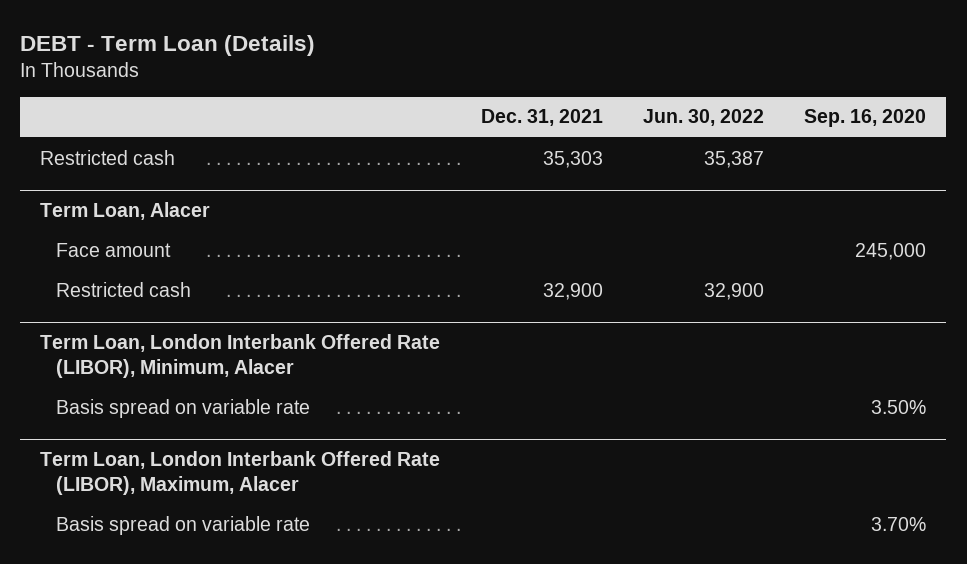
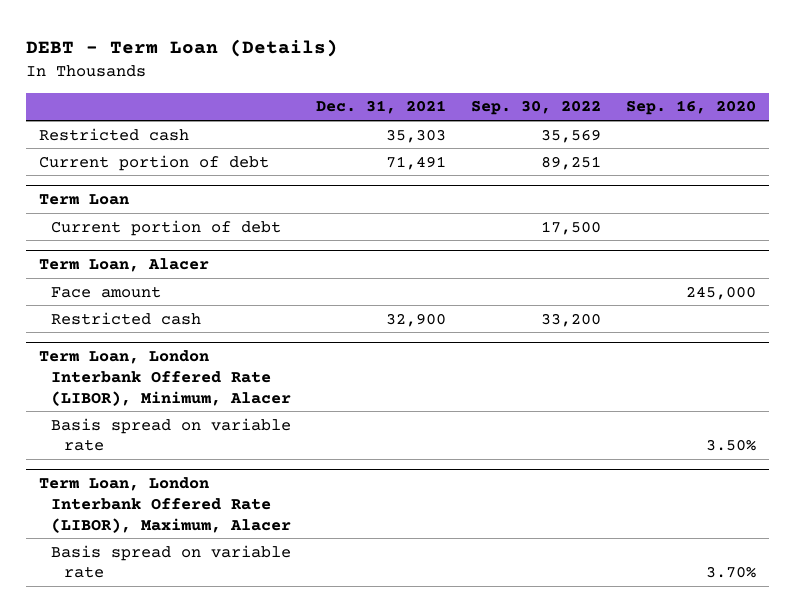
- | Dec. 31, 2021 | Jun. 30, 2022 | Sep. 16, 2020
+ | Dec. 31, 2021 | Sep. 30, 2022 | Sep. 16, 2020
+ Current portion of debt | 71,491 | 89,251 |
+ Term Loan
+ Current portion of debt | | 17,500 |

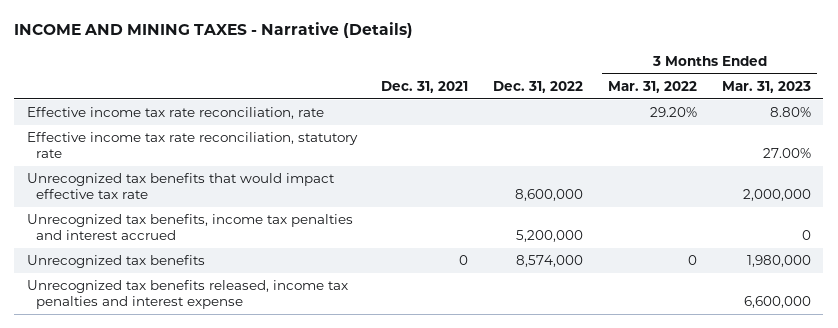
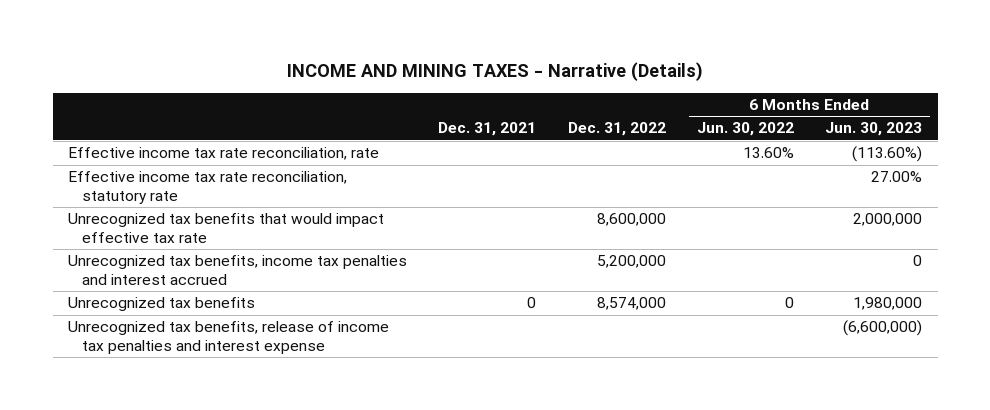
- | Dec. 31, 2021 | Dec. 31, 2022 | 3 Months Ended Mar. 31, 2022 | 3 Months Ended Mar. 31, 2023
+ | Dec. 31, 2021 | Dec. 31, 2022 | 6 Months Ended Jun. 30, 2022 | 6 Months Ended Jun. 30, 2023
- Unrecognized tax benefits released, income tax penalties and interest expense | | | | 6,600,000
+ Unrecognized tax benefits, release of income tax penalties and interest expense | | | | (6,600,000)

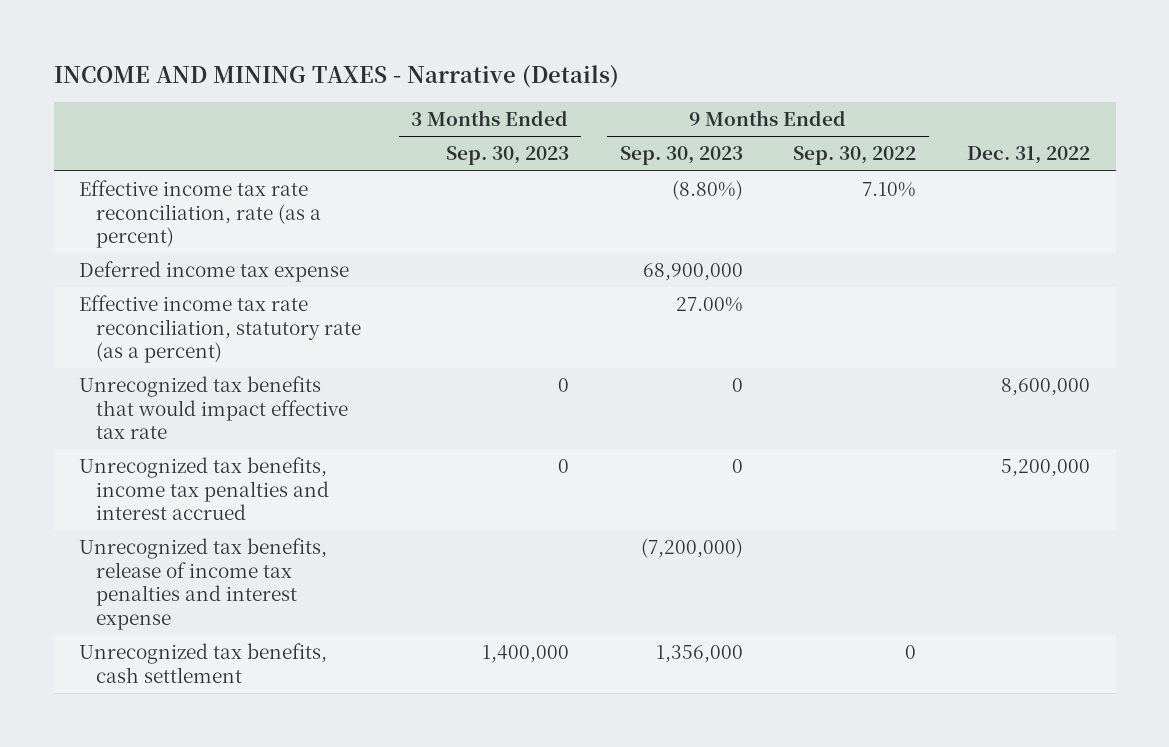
- | Dec. 31, 2021 | Dec. 31, 2022 | 6 Months Ended Jun. 30, 2022 | 6 Months Ended Jun. 30, 2023
+ | 3 Months Ended Sep. 30, 2023 | 9 Months Ended Sep. 30, 2023 | 9 Months Ended Sep. 30, 2022 | Dec. 31, 2022
- Effective income tax rate reconciliation, rate | | | 13.60% | (113.60%)
- Effective income tax rate reconciliation, statutory rate | | | | 27.00%
+ Effective income tax rate reconciliation, rate (as a percent) | | (8.80%) | 7.10% |
+ Deferred income tax expense | | 68,900,000 | |
+ Effective income tax rate reconciliation, statutory rate (as a percent) | | 27.00% | |
- Unrecognized tax benefits | 0 | 8,574,000 | 0 | 1,980,000
+ Unrecognized tax benefits, cash settlement | 1,400,000 | 1,356,000 | 0 |

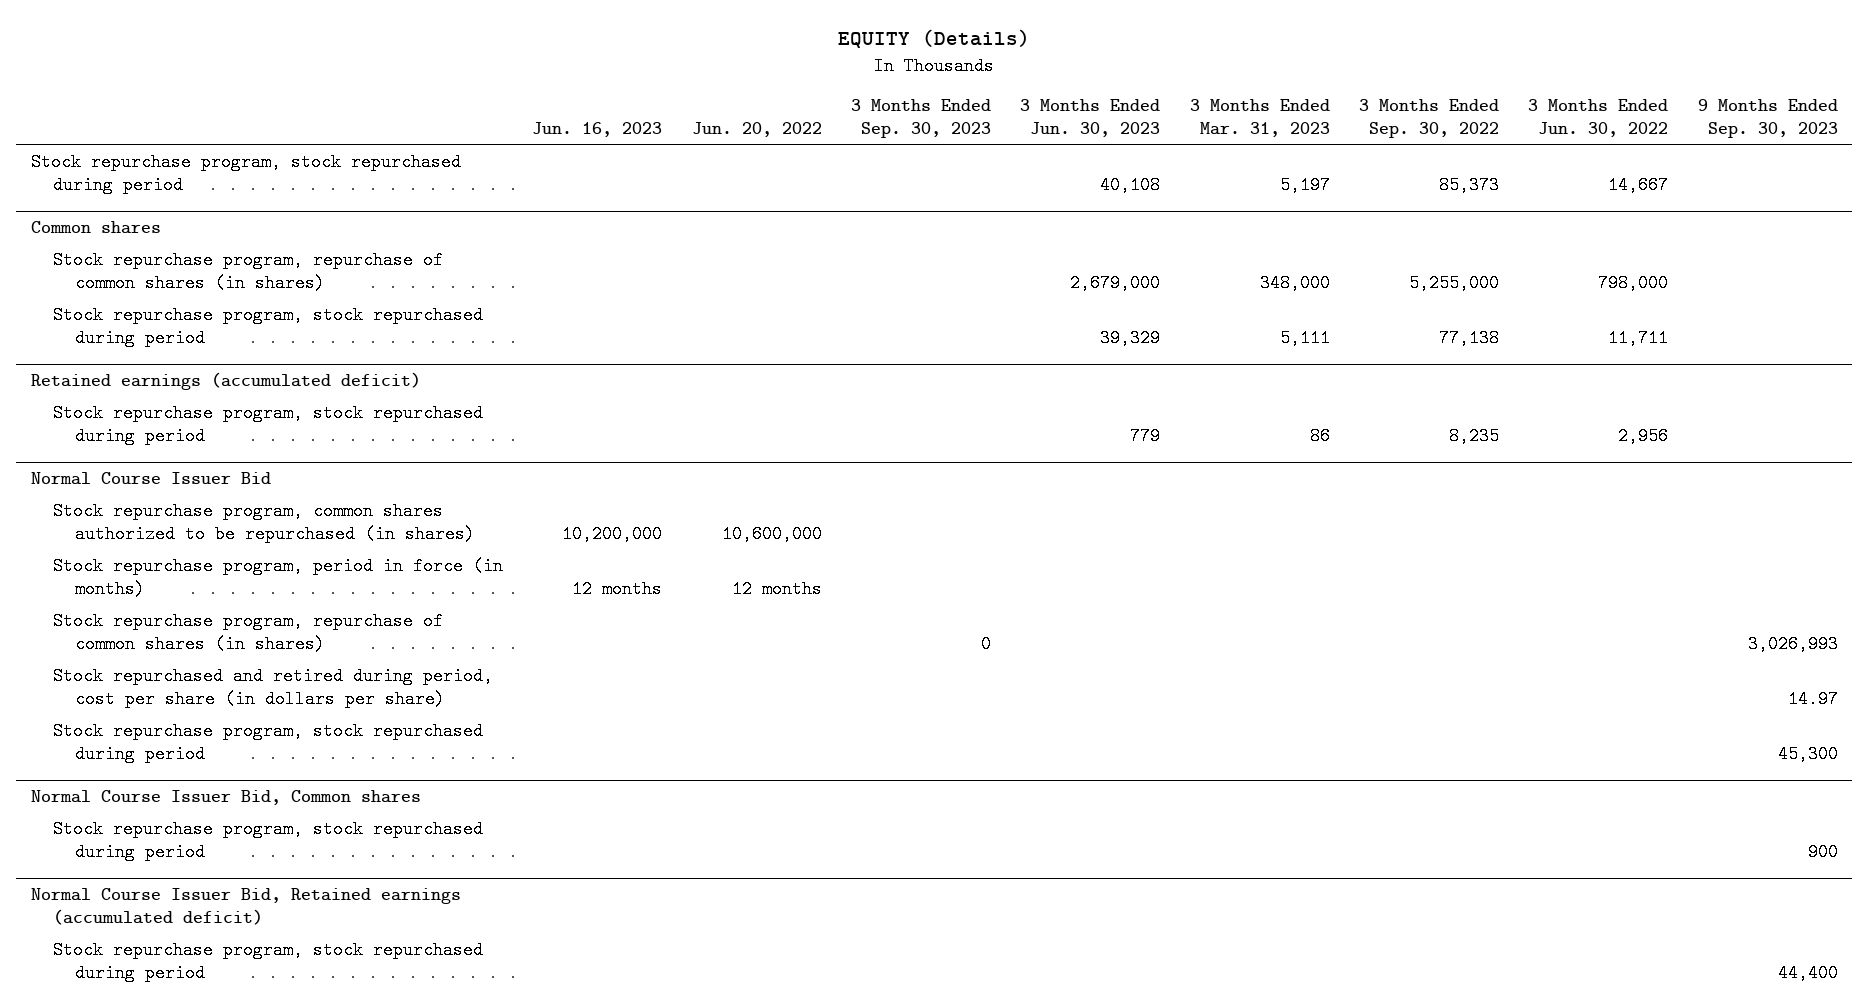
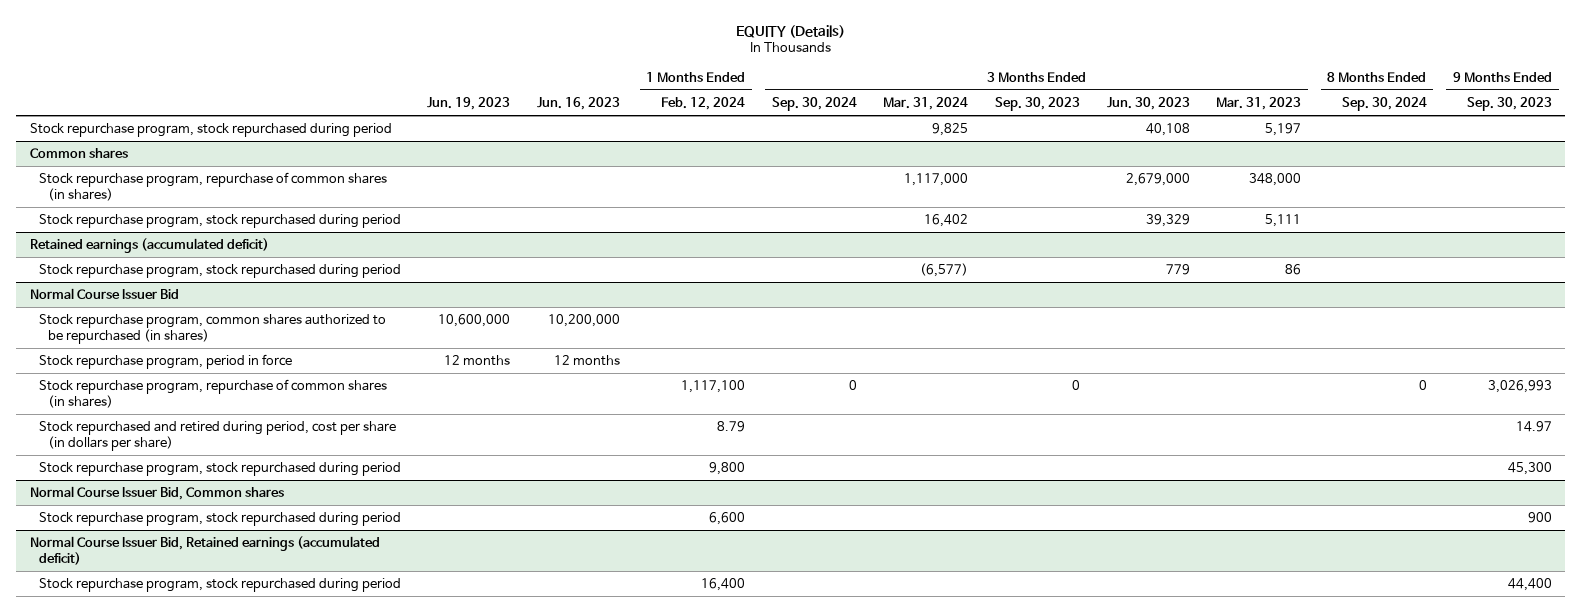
- | Jun. 16, 2023 | Jun. 20, 2022 | 3 Months Ended Sep. 30, 2023 | 3 Months Ended Jun. 30, 2023 | 3 Months Ended Mar. 31, 2023 | 3 Months Ended Sep. 30, 2022 | 3 Months Ended Jun. 30, 2022 | 9 Months Ended Sep. 30, 2023
+ | Jun. 19, 2023 | Jun. 16, 2023 | 1 Months Ended Feb. 12, 2024 | 3 Months Ended Sep. 30, 2024 | 3 Months Ended Mar. 31, 2024 | 3 Months Ended Sep. 30, 2023 | 3 Months Ended Jun. 30, 2023 | 3 Months Ended Mar. 31, 2023 | 8 Months Ended Sep. 30, 2024 | 9 Months Ended Sep. 30, 2023
@ Normal Course Issuer Bid
- Stock repurchase program, period in force (in months) | 12 months | 12 months | | | | | |
+ Stock repurchase program, period in force | 12 months | 12 months | | | | | | | |

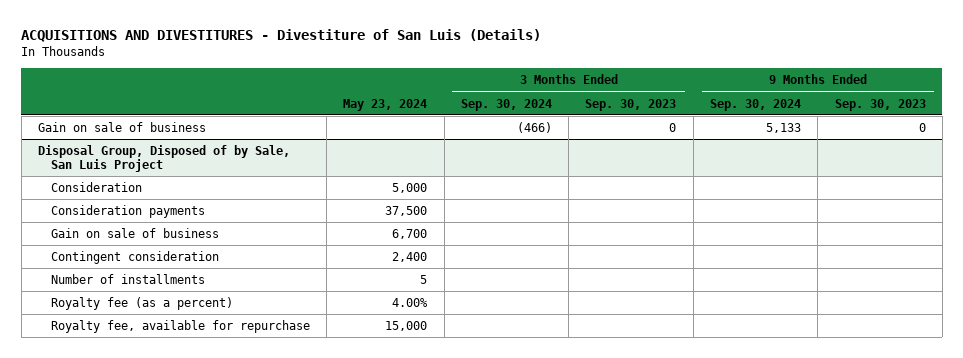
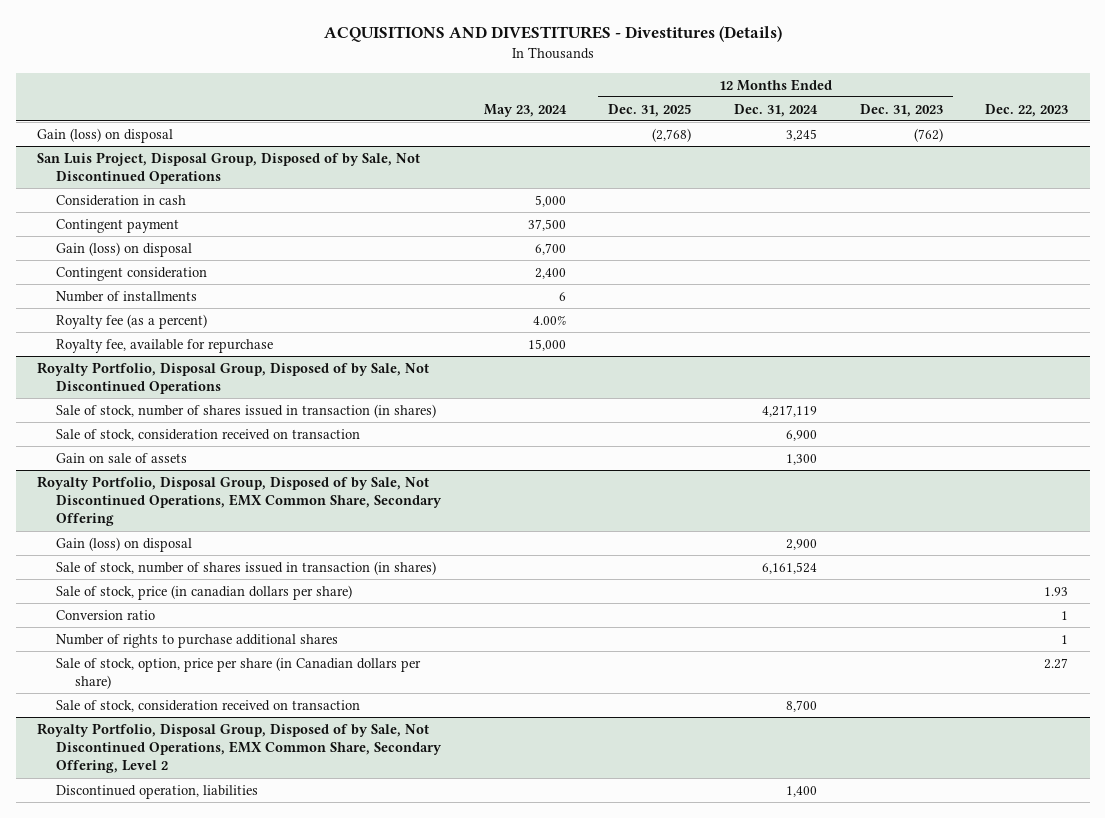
- ACQUISITIONS AND DIVESTITURES - Divestiture of San Luis (Details)
+ ACQUISITIONS AND DIVESTITURES - Divestitures (Details)
- | May 23, 2024 | 3 Months Ended Sep. 30, 2024 | 3 Months Ended Sep. 30, 2023 | 9 Months Ended Sep. 30, 2024 | 9 Months Ended Sep. 30, 2023
+ | May 23, 2024 | 12 Months Ended Dec. 31, 2025 | 12 Months Ended Dec. 31, 2024 | 12 Months Ended Dec. 31, 2023 | Dec. 22, 2023
- Gain on sale of business | | (466) | 0 | 5,133 | 0
- Disposal Group, Disposed of by Sale, San Luis Project
- Consideration | 5,000 | | | |
- Consideration payments | 37,500 | | | |
- Gain on sale of business | 6,700 | | | |
+ Gain (loss) on disposal | | (2,768) | 3,245 | (762) |
+ San Luis Project, Disposal Group, Disposed of by Sale, Not Discontinued Operations
+ Consideration in cash | 5,000 | | | |
+ Contingent payment | 37,500 | | | |
+ Gain (loss) on disposal | 6,700 | | | |
- Number of installments | 5 | | | |
+ Number of installments | 6 | | | |
+ Royalty Portfolio, Disposal Group, Disposed of by Sale, Not Discontinued Operations
+ Sale of stock, number of shares issued in transaction (in shares) | | | 4,217,119 | |
+ Sale of stock, consideration received on transaction | | | 6,900 | |
+ Gain on sale of assets | | | 1,300 | |
+ Royalty Portfolio, Disposal Group, Disposed of by Sale, Not Discontinued Operations, EMX Common Share, Secondary Offering
+ Gain (loss) on disposal | | | 2,900 | |
+ Sale of stock, number of shares issued in transaction (in shares) | | | 6,161,524 | |
+ Sale of stock, price (in canadian dollars per share) | | | | | 1.93
+ Conversion ratio | | | | | 1
+ Number of rights to purchase additional shares | | | | | 1
+ Sale of stock, option, price per share (in Canadian dollars per share) | | | | | 2.27
+ Sale of stock, consideration received on transaction | | | 8,700 | |
+ Royalty Portfolio, Disposal Group, Disposed of by Sale, Not Discontinued Operations, EMX Common Share, Secondary Offering, Level 2
+ Discontinued operation, liabilities | | | 1,400 | |

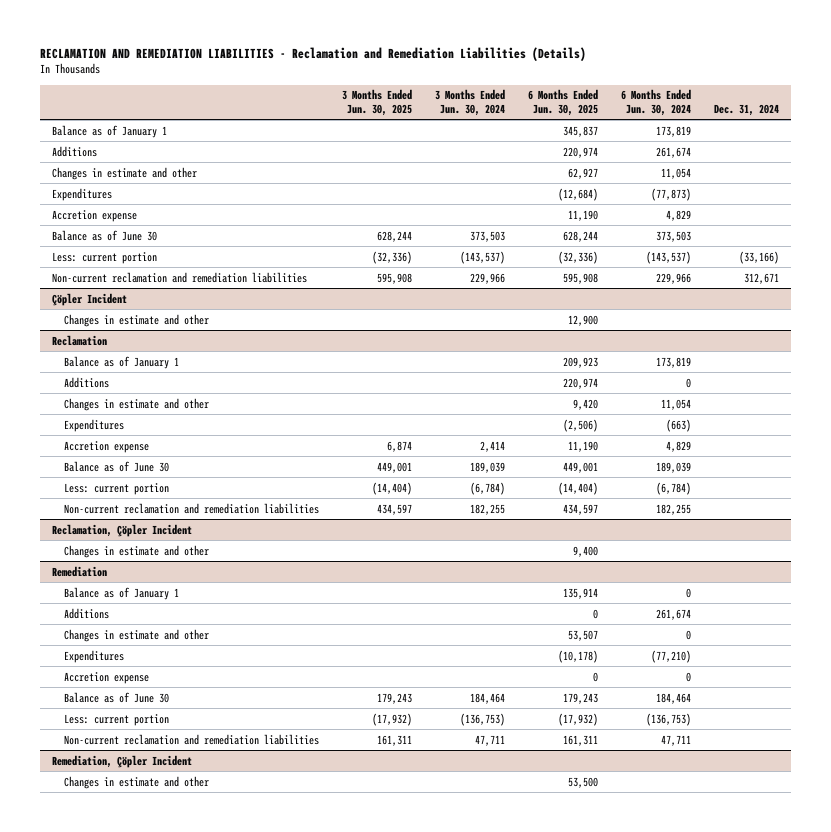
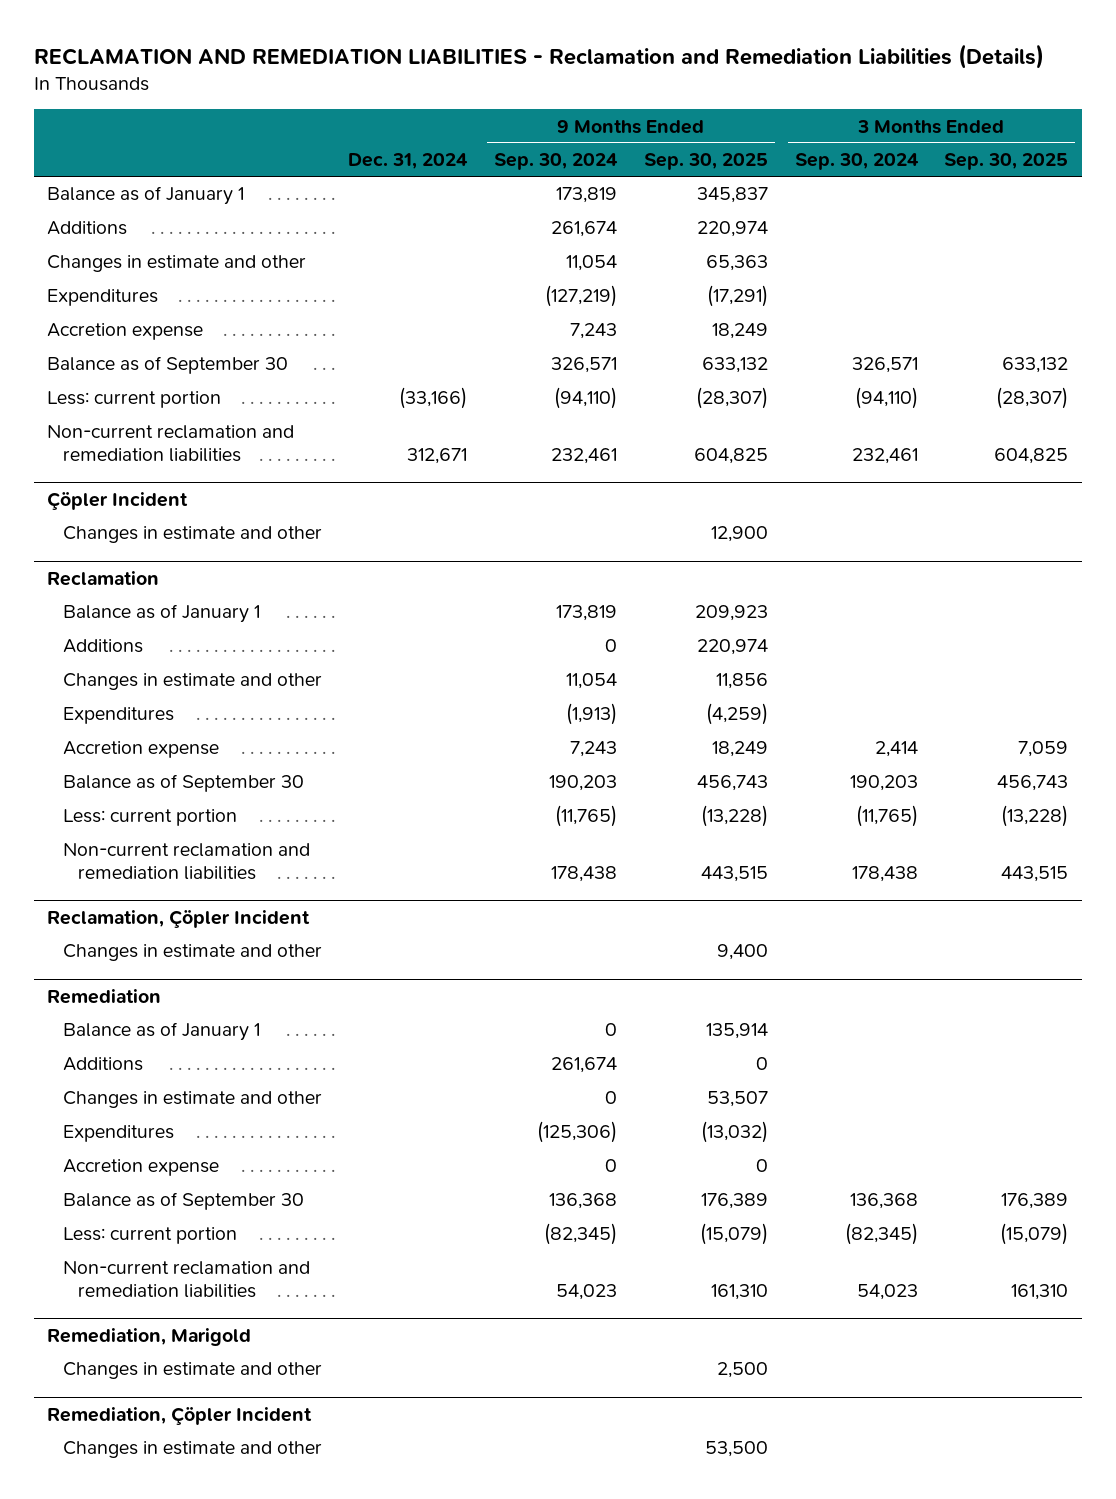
- | 3 Months Ended Jun. 30, 2025 | 3 Months Ended Jun. 30, 2024 | 6 Months Ended Jun. 30, 2025 | 6 Months Ended Jun. 30, 2024 | Dec. 31, 2024
+ | Dec. 31, 2024 | 9 Months Ended Sep. 30, 2024 | 9 Months Ended Sep. 30, 2025 | 3 Months Ended Sep. 30, 2024 | 3 Months Ended Sep. 30, 2025
- Balance as of June 30 | 628,244 | 373,503 | 628,244 | 373,503 |
+ Balance as of September 30 | | 326,571 | 633,132 | 326,571 | 633,132
@ Reclamation
- Balance as of June 30 | 449,001 | 189,039 | 449,001 | 189,039 |
+ Balance as of September 30 | | 190,203 | 456,743 | 190,203 | 456,743
@ Remediation
- Balance as of June 30 | 179,243 | 184,464 | 179,243 | 184,464 |
+ Balance as of September 30 | | 136,368 | 176,389 | 136,368 | 176,389
+ Remediation, Marigold
+ Changes in estimate and other | | | 2,500 | |

